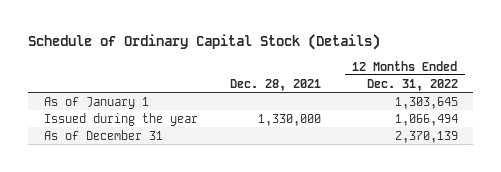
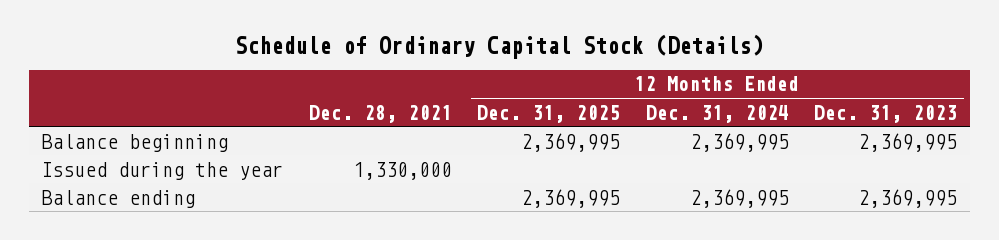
- | Dec. 28, 2021 | 12 Months Ended Dec. 31, 2022
+ | Dec. 28, 2021 | 12 Months Ended Dec. 31, 2025 | 12 Months Ended Dec. 31, 2024 | 12 Months Ended Dec. 31, 2023
- As of January 1 | | 1,303,645
+ Balance beginning | | 2,369,995 | 2,369,995 | 2,369,995
- As of December 31 | | 2,370,139
+ Balance ending | | 2,369,995 | 2,369,995 | 2,369,995

